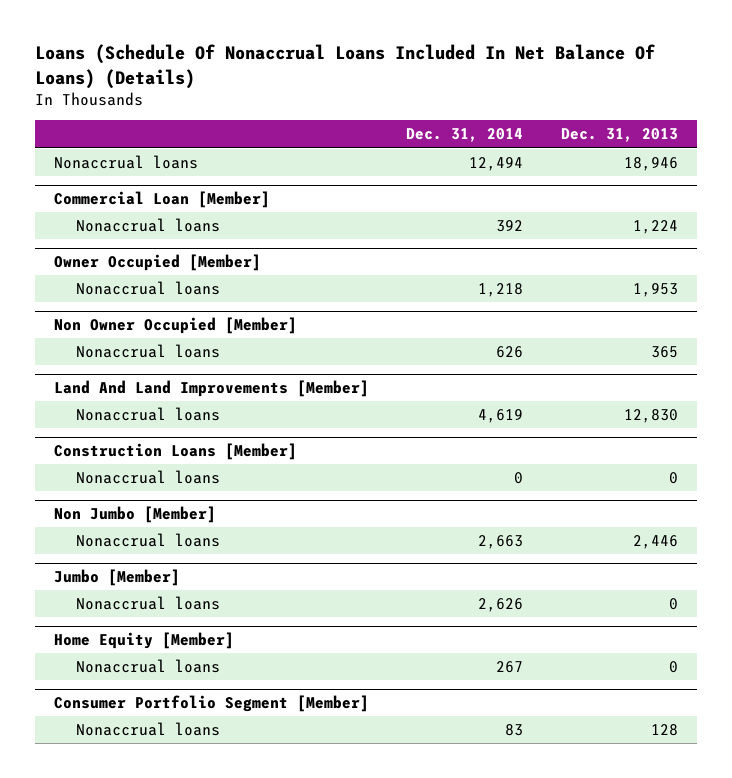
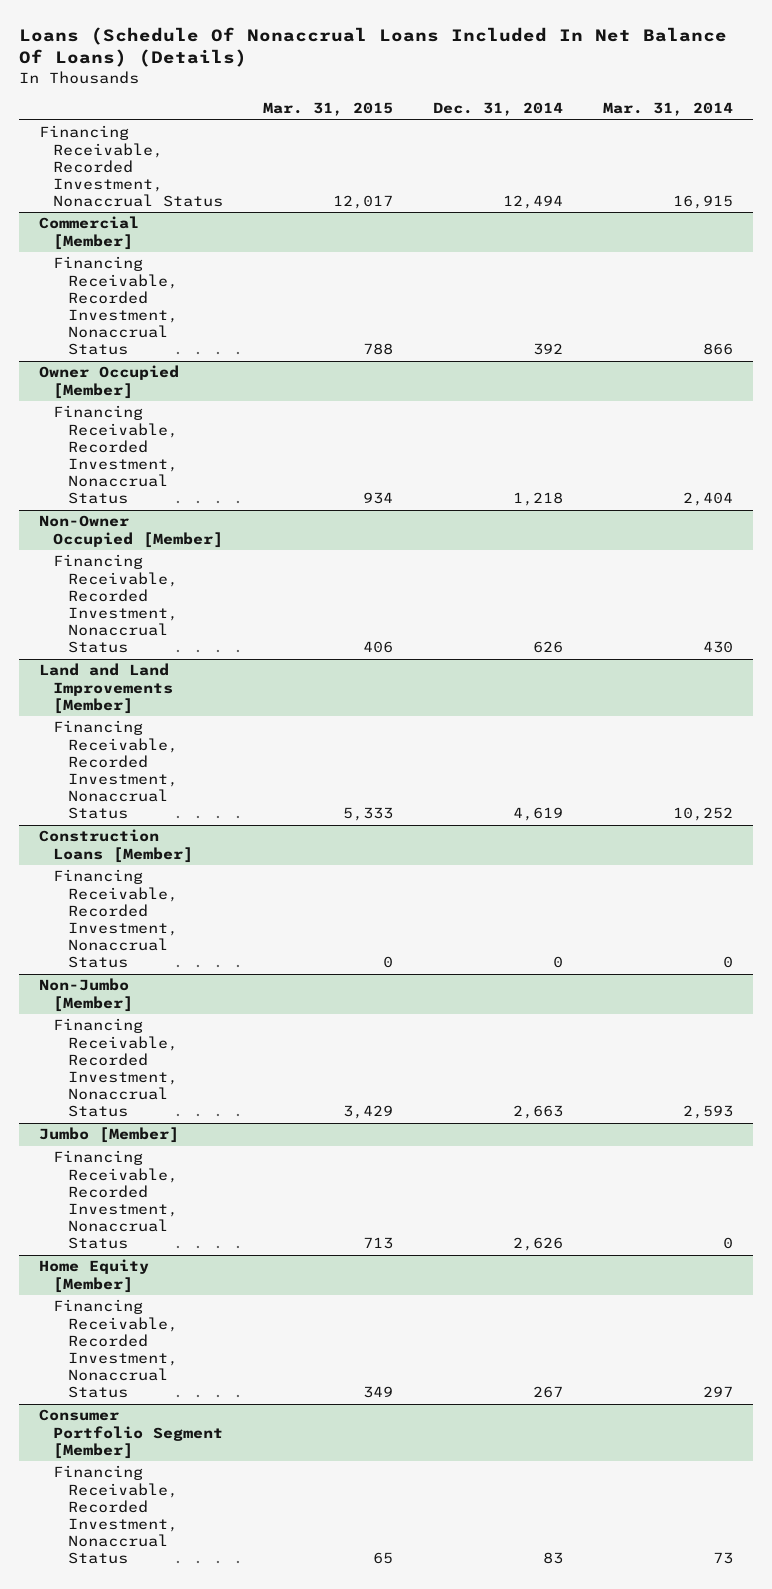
- | Dec. 31, 2014 | Dec. 31, 2013
+ | Mar. 31, 2015 | Dec. 31, 2014 | Mar. 31, 2014
- Nonaccrual loans | 12,494 | 18,946
- Commercial Loan [Member]
- Nonaccrual loans | 392 | 1,224
+ Financing Receivable, Recorded Investment, Nonaccrual Status | 12,017 | 12,494 | 16,915
+ Commercial [Member]
+ Financing Receivable, Recorded Investment, Nonaccrual Status | 788 | 392 | 866
@ Owner Occupied [Member]
- Nonaccrual loans | 1,218 | 1,953
- Non Owner Occupied [Member]
- Nonaccrual loans | 626 | 365
- Land And Land Improvements [Member]
- Nonaccrual loans | 4,619 | 12,830
@ Owner Occupied [Member]
+ Financing Receivable, Recorded Investment, Nonaccrual Status | 934 | 1,218 | 2,404
+ Non-Owner Occupied [Member]
+ Financing Receivable, Recorded Investment, Nonaccrual Status | 406 | 626 | 430
+ Land and Land Improvements [Member]
+ Financing Receivable, Recorded Investment, Nonaccrual Status | 5,333 | 4,619 | 10,252
@ Construction Loans [Member]
- Nonaccrual loans | 0 | 0
- Non Jumbo [Member]
- Nonaccrual loans | 2,663 | 2,446
@ Construction Loans [Member]
+ Financing Receivable, Recorded Investment, Nonaccrual Status | 0 | 0 | 0
+ Non-Jumbo [Member]
+ Financing Receivable, Recorded Investment, Nonaccrual Status | 3,429 | 2,663 | 2,593
@ Jumbo [Member]
- Nonaccrual loans | 2,626 | 0
+ Financing Receivable, Recorded Investment, Nonaccrual Status | 713 | 2,626 | 0
@ Home Equity [Member]
- Nonaccrual loans | 267 | 0
+ Financing Receivable, Recorded Investment, Nonaccrual Status | 349 | 267 | 297
@ Consumer Portfolio Segment [Member]
- Nonaccrual loans | 83 | 128
+ Financing Receivable, Recorded Investment, Nonaccrual Status | 65 | 83 | 73

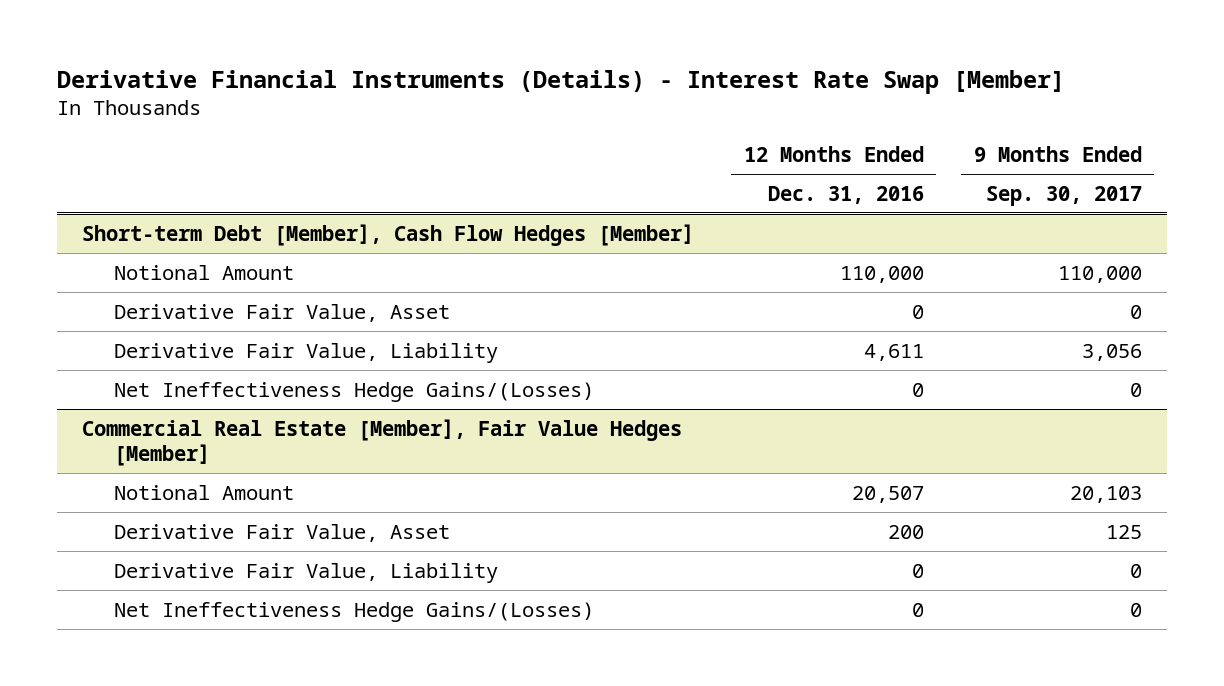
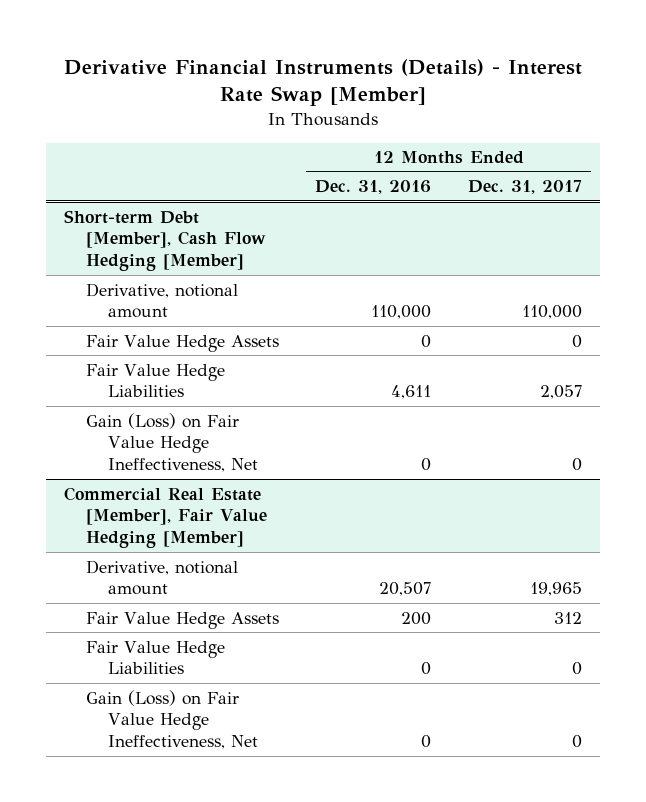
- | 12 Months Ended Dec. 31, 2016 | 9 Months Ended Sep. 30, 2017
+ | 12 Months Ended Dec. 31, 2016 | 12 Months Ended Dec. 31, 2017
- Short-term Debt [Member], Cash Flow Hedges [Member]
- Notional Amount | 110,000 | 110,000
- Derivative Fair Value, Asset | 0 | 0
- Derivative Fair Value, Liability | 4,611 | 3,056
- Net Ineffectiveness Hedge Gains/(Losses) | 0 | 0
- Commercial Real Estate [Member], Fair Value Hedges [Member]
- Notional Amount | 20,507 | 20,103
- Derivative Fair Value, Asset | 200 | 125
- Derivative Fair Value, Liability | 0 | 0
- Net Ineffectiveness Hedge Gains/(Losses) | 0 | 0
+ Short-term Debt [Member], Cash Flow Hedging [Member]
+ Derivative, notional amount | 110,000 | 110,000
+ Fair Value Hedge Assets | 0 | 0
+ Fair Value Hedge Liabilities | 4,611 | 2,057
+ Gain (Loss) on Fair Value Hedge Ineffectiveness, Net | 0 | 0
+ Commercial Real Estate [Member], Fair Value Hedging [Member]
+ Derivative, notional amount | 20,507 | 19,965
+ Fair Value Hedge Assets | 200 | 312
+ Fair Value Hedge Liabilities | 0 | 0
+ Gain (Loss) on Fair Value Hedge Ineffectiveness, Net | 0 | 0

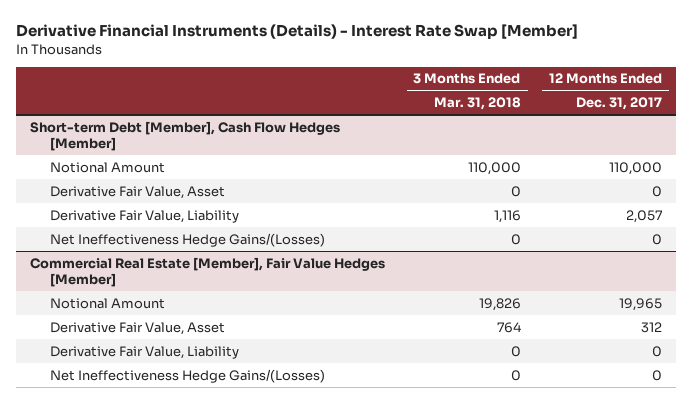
- | 12 Months Ended Dec. 31, 2016 | 12 Months Ended Dec. 31, 2017
+ | 3 Months Ended Mar. 31, 2018 | 12 Months Ended Dec. 31, 2017
- Short-term Debt [Member], Cash Flow Hedging [Member]
- Derivative, notional amount | 110,000 | 110,000
- Fair Value Hedge Assets | 0 | 0
- Fair Value Hedge Liabilities | 4,611 | 2,057
- Gain (Loss) on Fair Value Hedge Ineffectiveness, Net | 0 | 0
- Commercial Real Estate [Member], Fair Value Hedging [Member]
- Derivative, notional amount | 20,507 | 19,965
- Fair Value Hedge Assets | 200 | 312
- Fair Value Hedge Liabilities | 0 | 0
- Gain (Loss) on Fair Value Hedge Ineffectiveness, Net | 0 | 0
+ Short-term Debt [Member], Cash Flow Hedges [Member]
+ Notional Amount | 110,000 | 110,000
+ Derivative Fair Value, Asset | 0 | 0
+ Derivative Fair Value, Liability | 1,116 | 2,057
+ Net Ineffectiveness Hedge Gains/(Losses) | 0 | 0
+ Commercial Real Estate [Member], Fair Value Hedges [Member]
+ Notional Amount | 19,826 | 19,965
+ Derivative Fair Value, Asset | 764 | 312
+ Derivative Fair Value, Liability | 0 | 0
+ Net Ineffectiveness Hedge Gains/(Losses) | 0 | 0

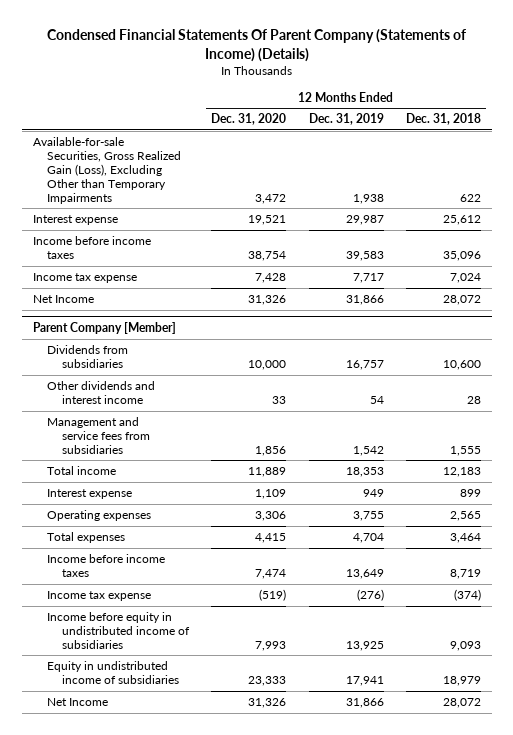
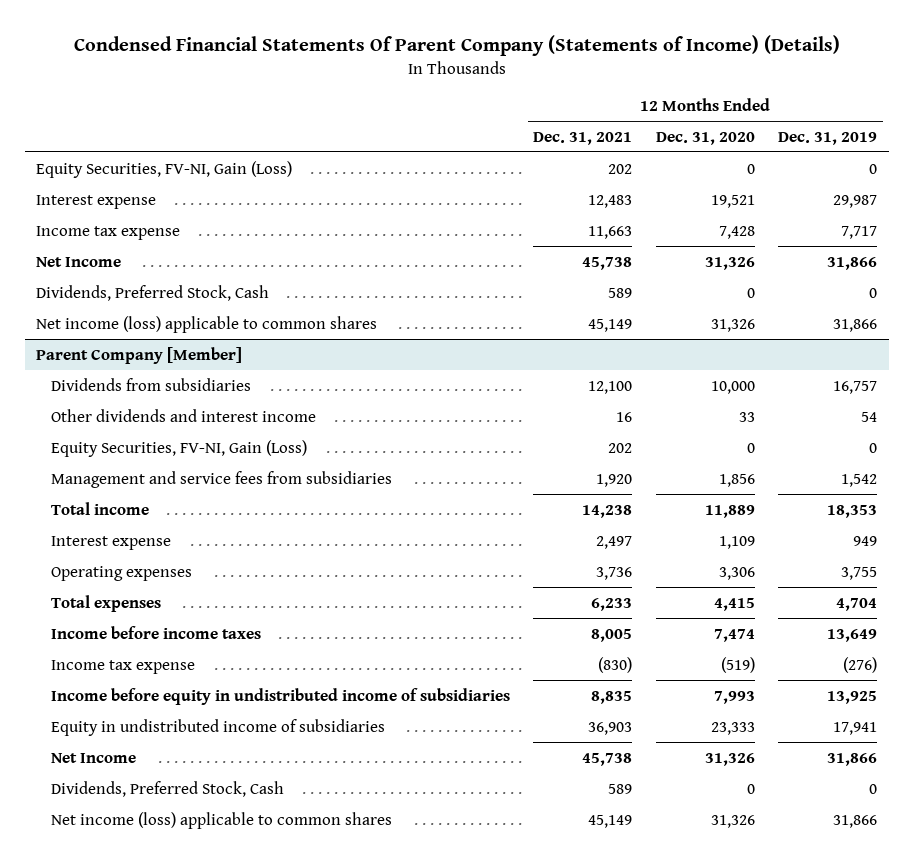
- | 12 Months Ended Dec. 31, 2020 | 12 Months Ended Dec. 31, 2019 | 12 Months Ended Dec. 31, 2018
+ | 12 Months Ended Dec. 31, 2021 | 12 Months Ended Dec. 31, 2020 | 12 Months Ended Dec. 31, 2019
- Available-for-sale Securities, Gross Realized Gain (Loss), Excluding Other than Temporary Impairments | 3,472 | 1,938 | 622
+ Equity Securities, FV-NI, Gain (Loss) | 202 | 0 | 0
- Income before income taxes | 38,754 | 39,583 | 35,096
+ Dividends, Preferred Stock, Cash | 589 | 0 | 0
+ Net income (loss) applicable to common shares | 45,149 | 31,326 | 31,866
@ Parent Company [Member]
+ Equity Securities, FV-NI, Gain (Loss) | 202 | 0 | 0
+ Dividends, Preferred Stock, Cash | 589 | 0 | 0
+ Net income (loss) applicable to common shares | 45,149 | 31,326 | 31,866

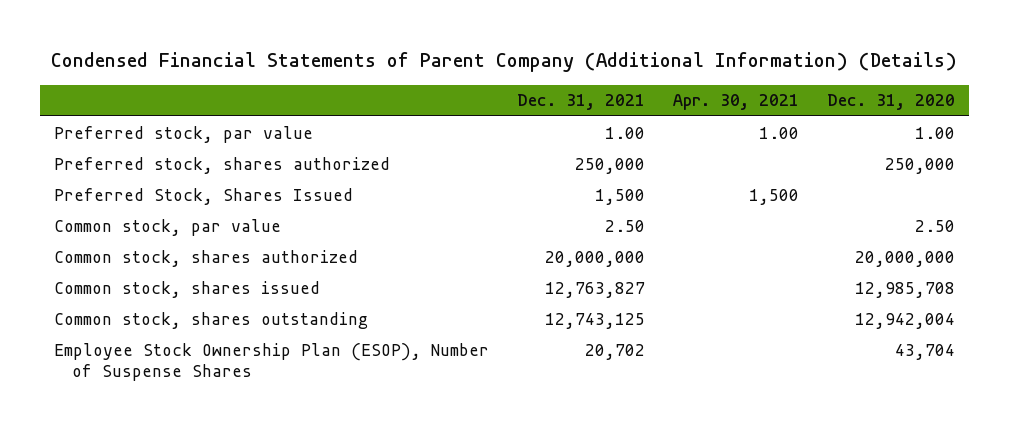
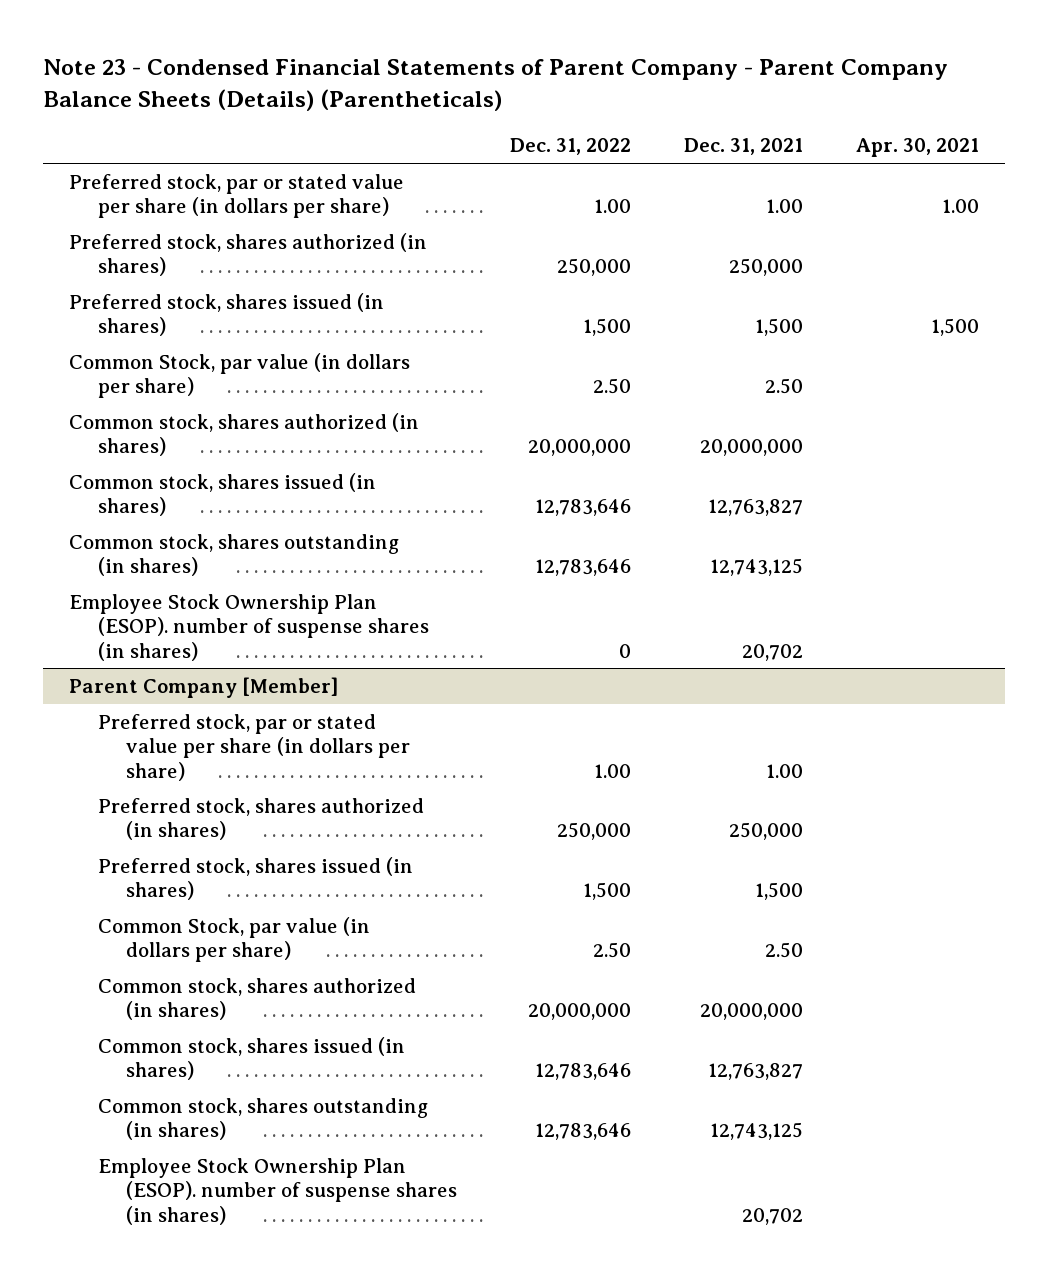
- Condensed Financial Statements of Parent Company (Additional Information) (Details)
+ Note 23 - Condensed Financial Statements of Parent Company - Parent Company Balance Sheets (Details) (Parentheticals)
- | Dec. 31, 2021 | Apr. 30, 2021 | Dec. 31, 2020
+ | Dec. 31, 2022 | Dec. 31, 2021 | Apr. 30, 2021
- Preferred stock, par value | 1.00 | 1.00 | 1.00
- Preferred stock, shares authorized | 250,000 | | 250,000
- Preferred Stock, Shares Issued | 1,500 | 1,500 |
- Common stock, par value | 2.50 | | 2.50
- Common stock, shares authorized | 20,000,000 | | 20,000,000
- Common stock, shares issued | 12,763,827 | | 12,985,708
- Common stock, shares outstanding | 12,743,125 | | 12,942,004
- Employee Stock Ownership Plan (ESOP), Number of Suspense Shares | 20,702 | | 43,704
+ Preferred stock, par or stated value per share (in dollars per share) | 1.00 | 1.00 | 1.00
+ Preferred stock, shares authorized (in shares) | 250,000 | 250,000 |
+ Preferred stock, shares issued (in shares) | 1,500 | 1,500 | 1,500
+ Common Stock, par value (in dollars per share) | 2.50 | 2.50 |
+ Common stock, shares authorized (in shares) | 20,000,000 | 20,000,000 |
+ Common stock, shares issued (in shares) | 12,783,646 | 12,763,827 |
+ Common stock, shares outstanding (in shares) | 12,783,646 | 12,743,125 |
+ Employee Stock Ownership Plan (ESOP). number of suspense shares (in shares) | 0 | 20,702 |
+ Parent Company [Member]
+ Preferred stock, par or stated value per share (in dollars per share) | 1.00 | 1.00 |
+ Preferred stock, shares authorized (in shares) | 250,000 | 250,000 |
+ Preferred stock, shares issued (in shares) | 1,500 | 1,500 |
+ Common Stock, par value (in dollars per share) | 2.50 | 2.50 |
+ Common stock, shares authorized (in shares) | 20,000,000 | 20,000,000 |
+ Common stock, shares issued (in shares) | 12,783,646 | 12,763,827 |
+ Common stock, shares outstanding (in shares) | 12,783,646 | 12,743,125 |
+ Employee Stock Ownership Plan (ESOP). number of suspense shares (in shares) | | 20,702 |

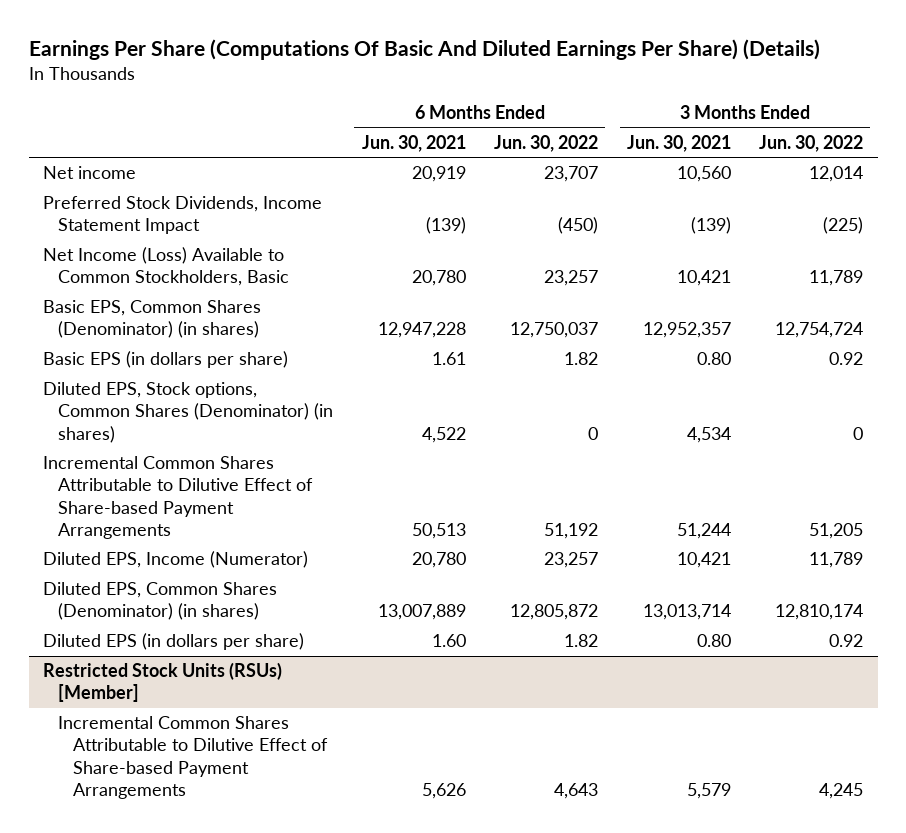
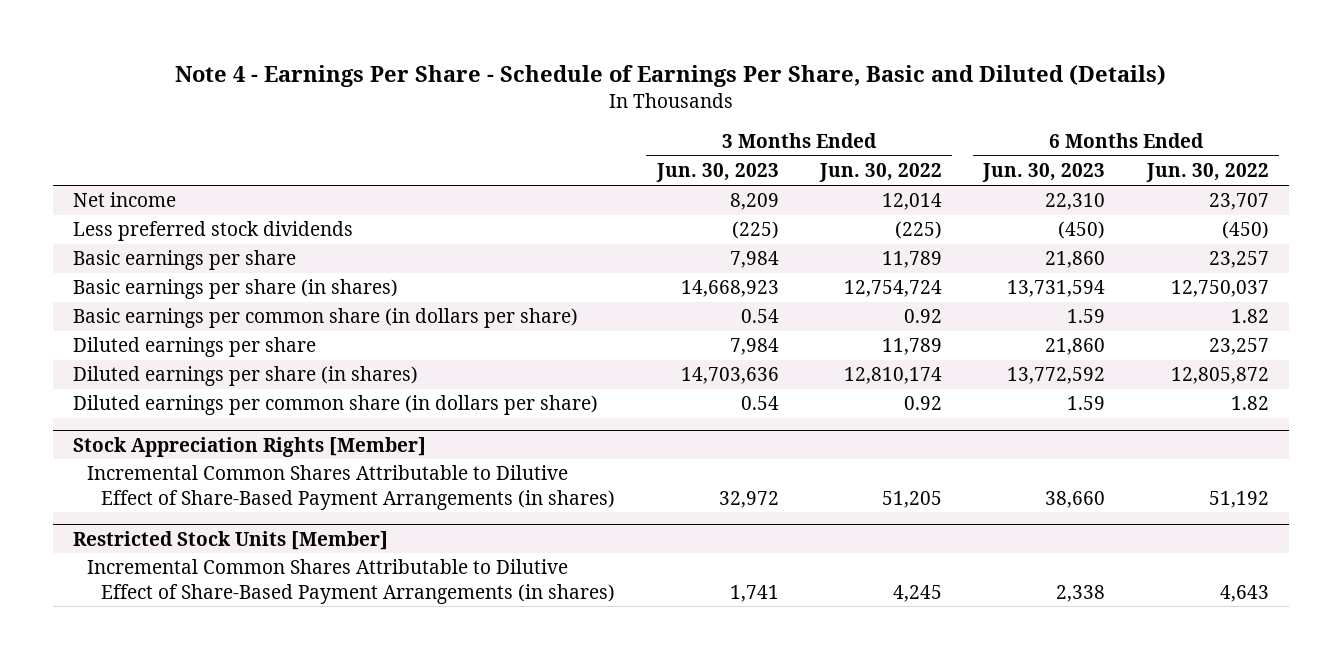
- Earnings Per Share (Computations Of Basic And Diluted Earnings Per Share) (Details)
+ Note 4 - Earnings Per Share - Schedule of Earnings Per Share, Basic and Diluted (Details)
- | 6 Months Ended Jun. 30, 2021 | 6 Months Ended Jun. 30, 2022 | 3 Months Ended Jun. 30, 2021 | 3 Months Ended Jun. 30, 2022
+ | 3 Months Ended Jun. 30, 2023 | 3 Months Ended Jun. 30, 2022 | 6 Months Ended Jun. 30, 2023 | 6 Months Ended Jun. 30, 2022
- Preferred Stock Dividends, Income Statement Impact | (139) | (450) | (139) | (225)
- Net Income (Loss) Available to Common Stockholders, Basic | 20,780 | 23,257 | 10,421 | 11,789
- Basic EPS, Common Shares (Denominator) (in shares) | 12,947,228 | 12,750,037 | 12,952,357 | 12,754,724
- Basic EPS (in dollars per share) | 1.61 | 1.82 | 0.80 | 0.92
- Diluted EPS, Stock options, Common Shares (Denominator) (in shares) | 4,522 | 0 | 4,534 | 0
- Incremental Common Shares Attributable to Dilutive Effect of Share-based Payment Arrangements | 50,513 | 51,192 | 51,244 | 51,205
- Diluted EPS, Income (Numerator) | 20,780 | 23,257 | 10,421 | 11,789
- Diluted EPS, Common Shares (Denominator) (in shares) | 13,007,889 | 12,805,872 | 13,013,714 | 12,810,174
- Diluted EPS (in dollars per share) | 1.60 | 1.82 | 0.80 | 0.92
- Restricted Stock Units (RSUs) [Member]
- Incremental Common Shares Attributable to Dilutive Effect of Share-based Payment Arrangements | 5,626 | 4,643 | 5,579 | 4,245
+ Less preferred stock dividends | (225) | (225) | (450) | (450)
+ Basic earnings per share | 7,984 | 11,789 | 21,860 | 23,257
+ Basic earnings per share (in shares) | 14,668,923 | 12,754,724 | 13,731,594 | 12,750,037
+ Basic earnings per common share (in dollars per share) | 0.54 | 0.92 | 1.59 | 1.82
+ Diluted earnings per share | 7,984 | 11,789 | 21,860 | 23,257
+ Diluted earnings per share (in shares) | 14,703,636 | 12,810,174 | 13,772,592 | 12,805,872
+ Diluted earnings per common share (in dollars per share) | 0.54 | 0.92 | 1.59 | 1.82
+ Stock Appreciation Rights [Member]
+ Incremental Common Shares Attributable to Dilutive Effect of Share-Based Payment Arrangements (in shares) | 32,972 | 51,205 | 38,660 | 51,192
+ Restricted Stock Units [Member]
+ Incremental Common Shares Attributable to Dilutive Effect of Share-Based Payment Arrangements (in shares) | 1,741 | 4,245 | 2,338 | 4,643

